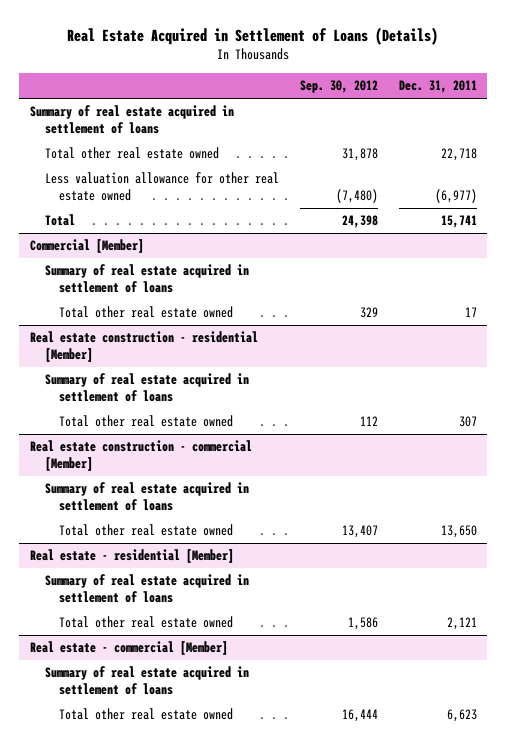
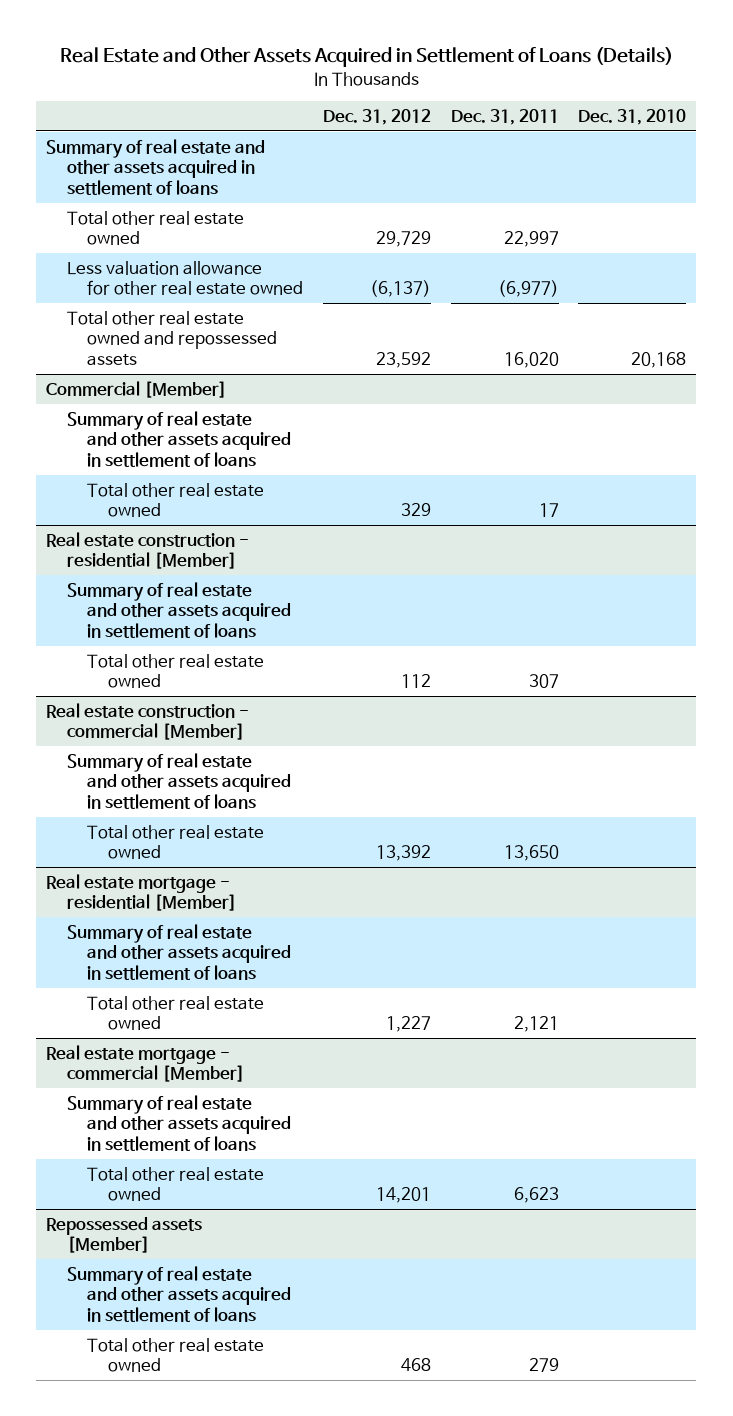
- Real Estate Acquired in Settlement of Loans (Details)
+ Real Estate and Other Assets Acquired in Settlement of Loans (Details)
- | Sep. 30, 2012 | Dec. 31, 2011
+ | Dec. 31, 2012 | Dec. 31, 2011 | Dec. 31, 2010
- Summary of real estate acquired in settlement of loans
- Total other real estate owned | 31,878 | 22,718
+ Summary of real estate and other assets acquired in settlement of loans
+ Total other real estate owned | 29,729 | 22,997 |
- Total | 24,398 | 15,741
+ Total other real estate owned and repossessed assets | 23,592 | 16,020 | 20,168
@ Commercial [Member]
- Summary of real estate acquired in settlement of loans
+ Summary of real estate and other assets acquired in settlement of loans
@ Real estate construction - residential [Member]
- Summary of real estate acquired in settlement of loans
+ Summary of real estate and other assets acquired in settlement of loans
@ Real estate construction - commercial [Member]
- Summary of real estate acquired in settlement of loans
+ Summary of real estate and other assets acquired in settlement of loans
- Real estate - residential [Member]
- Summary of real estate acquired in settlement of loans
+ Real estate mortgage - residential [Member]
+ Summary of real estate and other assets acquired in settlement of loans
- Real estate - commercial [Member]
- Summary of real estate acquired in settlement of loans
+ Real estate mortgage - commercial [Member]
+ Summary of real estate and other assets acquired in settlement of loans
+ Repossessed assets [Member]
+ Summary of real estate and other assets acquired in settlement of loans
+ Total other real estate owned | 468 | 279 |

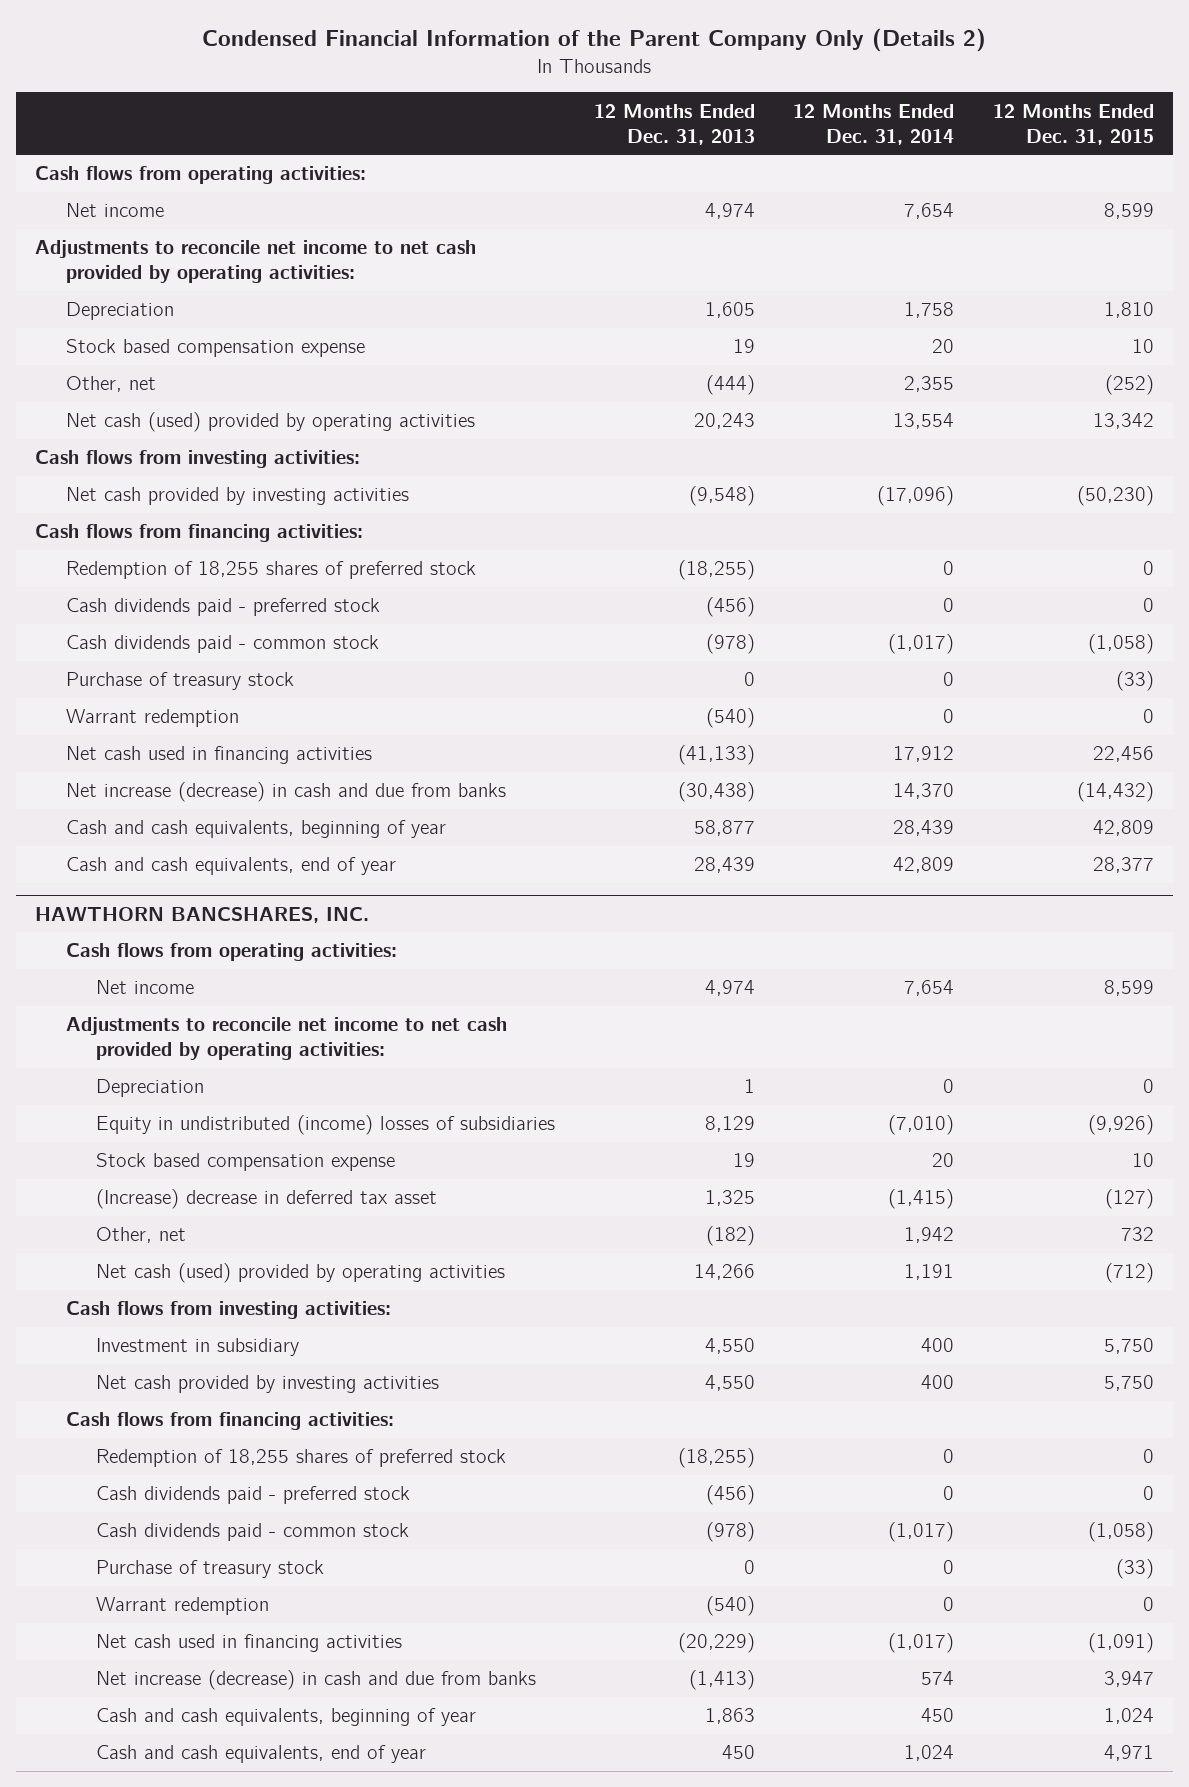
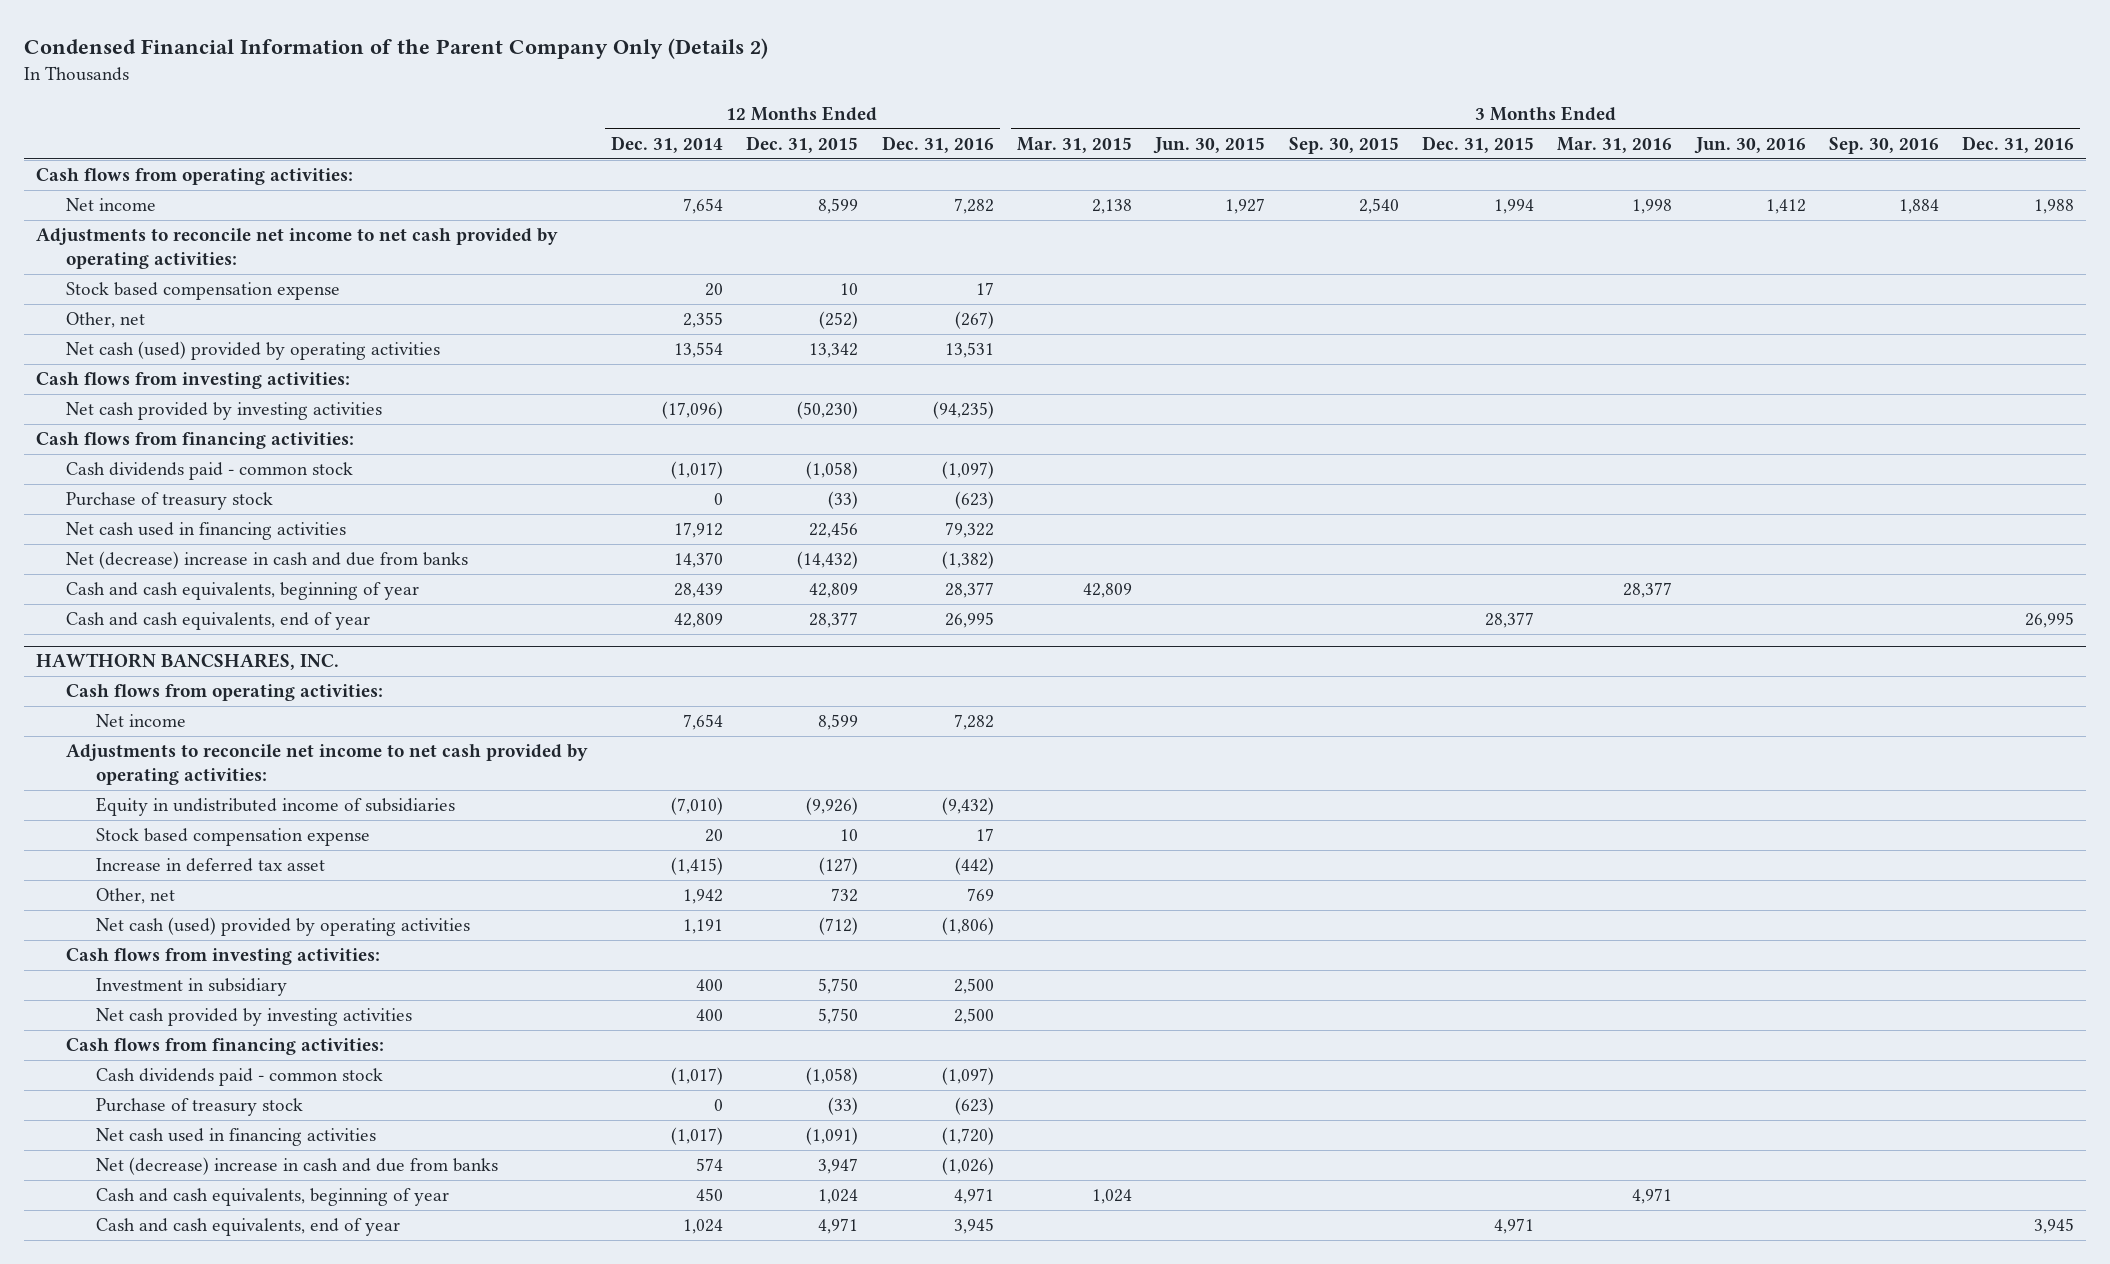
- | 12 Months Ended Dec. 31, 2013 | 12 Months Ended Dec. 31, 2014 | 12 Months Ended Dec. 31, 2015
+ | 12 Months Ended Dec. 31, 2014 | 12 Months Ended Dec. 31, 2015 | 12 Months Ended Dec. 31, 2016 | 3 Months Ended Mar. 31, 2015 | 3 Months Ended Jun. 30, 2015 | 3 Months Ended Sep. 30, 2015 | 3 Months Ended Dec. 31, 2015 | 3 Months Ended Mar. 31, 2016 | 3 Months Ended Jun. 30, 2016 | 3 Months Ended Sep. 30, 2016 | 3 Months Ended Dec. 31, 2016
- Depreciation | 1,605 | 1,758 | 1,810
- Redemption of 18,255 shares of preferred stock | (18,255) | 0 | 0
- Cash dividends paid - preferred stock | (456) | 0 | 0
- Warrant redemption | (540) | 0 | 0
- Net increase (decrease) in cash and due from banks | (30,438) | 14,370 | (14,432)
+ Net (decrease) increase in cash and due from banks | 14,370 | (14,432) | (1,382) | | | | | | | |
@ HAWTHORN BANCSHARES, INC.
- Depreciation | 1 | 0 | 0
- Equity in undistributed (income) losses of subsidiaries | 8,129 | (7,010) | (9,926)
+ Equity in undistributed income of subsidiaries | (7,010) | (9,926) | (9,432) | | | | | | | |
- (Increase) decrease in deferred tax asset | 1,325 | (1,415) | (127)
+ Increase in deferred tax asset | (1,415) | (127) | (442) | | | | | | | |
- Redemption of 18,255 shares of preferred stock | (18,255) | 0 | 0
- Cash dividends paid - preferred stock | (456) | 0 | 0
- Warrant redemption | (540) | 0 | 0
- Net increase (decrease) in cash and due from banks | (1,413) | 574 | 3,947
+ Net (decrease) increase in cash and due from banks | 574 | 3,947 | (1,026) | | | | | | | |

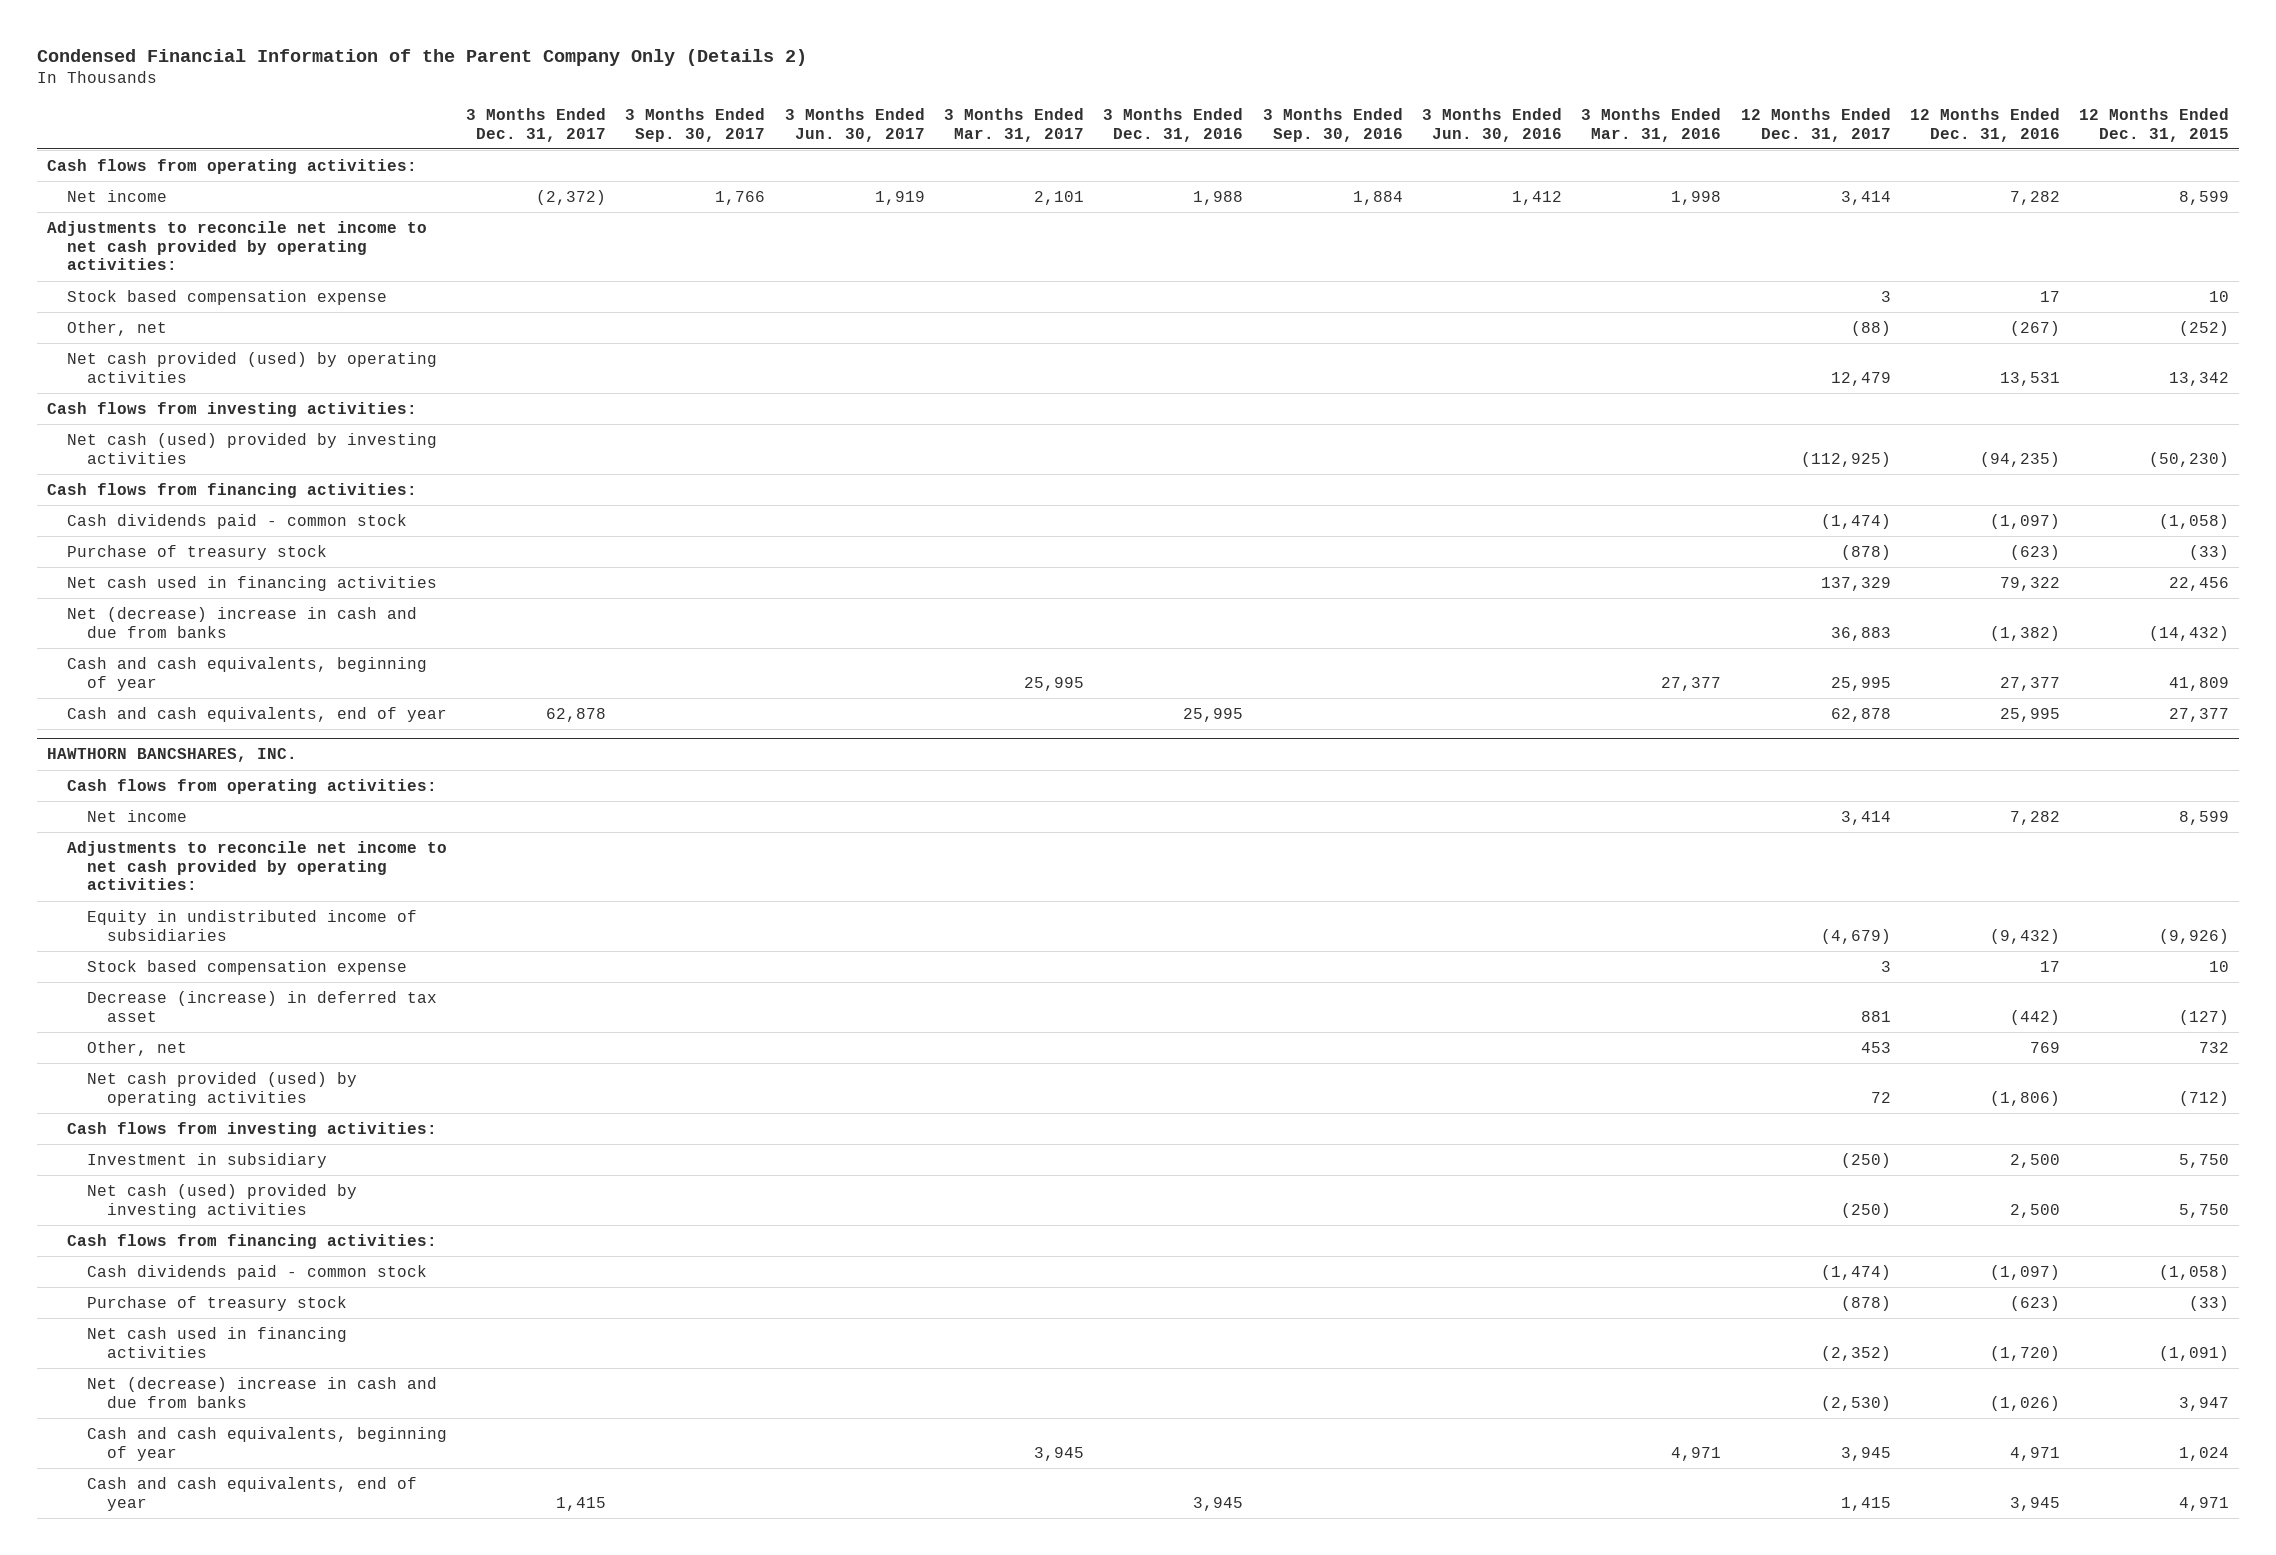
- | 12 Months Ended Dec. 31, 2014 | 12 Months Ended Dec. 31, 2015 | 12 Months Ended Dec. 31, 2016 | 3 Months Ended Mar. 31, 2015 | 3 Months Ended Jun. 30, 2015 | 3 Months Ended Sep. 30, 2015 | 3 Months Ended Dec. 31, 2015 | 3 Months Ended Mar. 31, 2016 | 3 Months Ended Jun. 30, 2016 | 3 Months Ended Sep. 30, 2016 | 3 Months Ended Dec. 31, 2016
+ | 3 Months Ended Dec. 31, 2017 | 3 Months Ended Sep. 30, 2017 | 3 Months Ended Jun. 30, 2017 | 3 Months Ended Mar. 31, 2017 | 3 Months Ended Dec. 31, 2016 | 3 Months Ended Sep. 30, 2016 | 3 Months Ended Jun. 30, 2016 | 3 Months Ended Mar. 31, 2016 | 12 Months Ended Dec. 31, 2017 | 12 Months Ended Dec. 31, 2016 | 12 Months Ended Dec. 31, 2015
- Net cash (used) provided by operating activities | 13,554 | 13,342 | 13,531 | | | | | | | |
+ Net cash provided (used) by operating activities | | | | | | | | | 12,479 | 13,531 | 13,342
- Net cash provided by investing activities | (17,096) | (50,230) | (94,235) | | | | | | | |
+ Net cash (used) provided by investing activities | | | | | | | | | (112,925) | (94,235) | (50,230)
- Cash and cash equivalents, beginning of year | 28,439 | 42,809 | 28,377 | 42,809 | | | | 28,377 | | |
- Cash and cash equivalents, end of year | 42,809 | 28,377 | 26,995 | | | | 28,377 | | | | 26,995
+ Cash and cash equivalents, beginning of year | | | | 25,995 | | | | 27,377 | 25,995 | 27,377 | 41,809
+ Cash and cash equivalents, end of year | 62,878 | | | | 25,995 | | | | 62,878 | 25,995 | 27,377
@ HAWTHORN BANCSHARES, INC.
- Increase in deferred tax asset | (1,415) | (127) | (442) | | | | | | | |
+ Decrease (increase) in deferred tax asset | | | | | | | | | 881 | (442) | (127)
- Net cash (used) provided by operating activities | 1,191 | (712) | (1,806) | | | | | | | |
+ Net cash provided (used) by operating activities | | | | | | | | | 72 | (1,806) | (712)
- Net cash provided by investing activities | 400 | 5,750 | 2,500 | | | | | | | |
+ Net cash (used) provided by investing activities | | | | | | | | | (250) | 2,500 | 5,750

